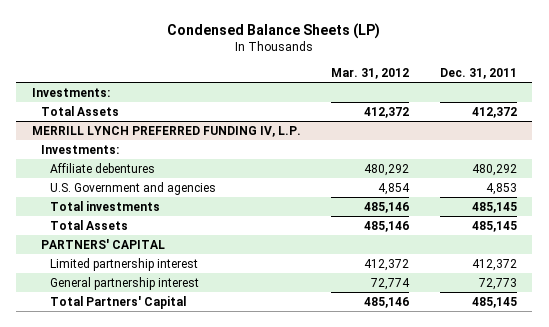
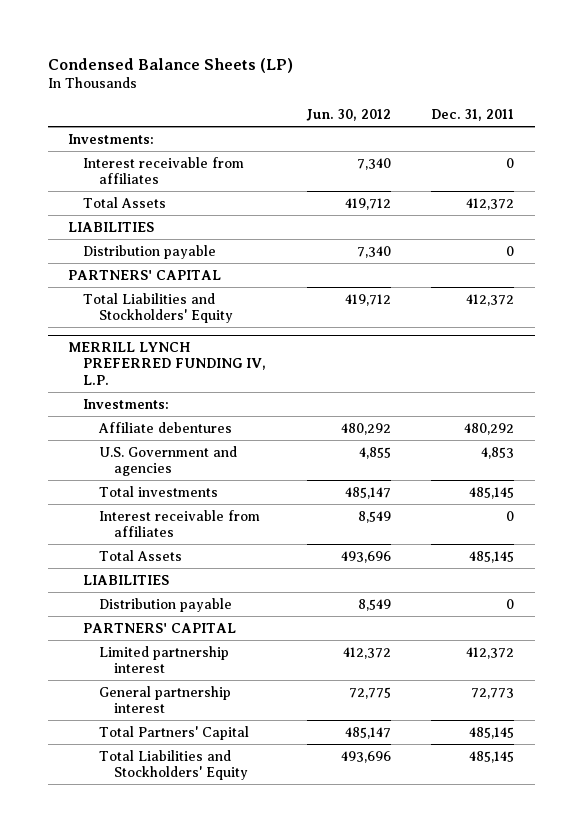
- | Mar. 31, 2012 | Dec. 31, 2011
+ | Jun. 30, 2012 | Dec. 31, 2011
+ Interest receivable from affiliates | 7,340 | 0
+ LIABILITIES
+ Distribution payable | 7,340 | 0
+ PARTNERS' CAPITAL
+ Total Liabilities and Stockholders' Equity | 419,712 | 412,372
@ MERRILL LYNCH PREFERRED FUNDING IV, L.P.
+ Interest receivable from affiliates | 8,549 | 0
+ LIABILITIES
+ Distribution payable | 8,549 | 0
+ Total Liabilities and Stockholders' Equity | 493,696 | 485,145

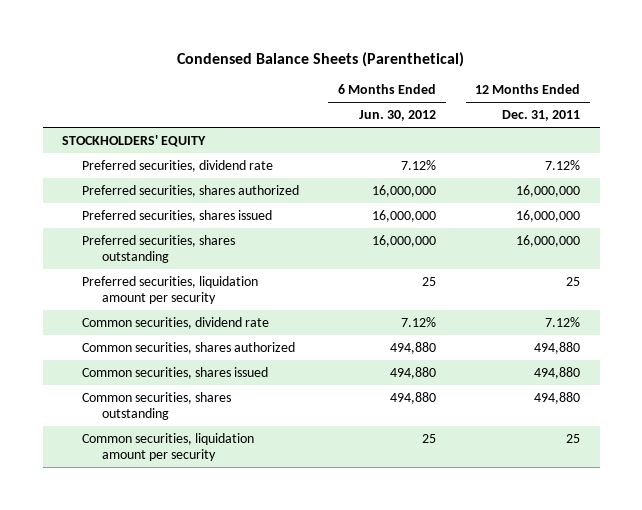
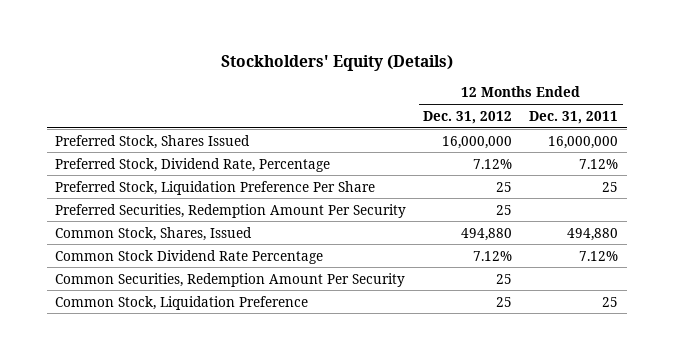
- Condensed Balance Sheets (Parenthetical)
+ Stockholders' Equity (Details)
- | 6 Months Ended Jun. 30, 2012 | 12 Months Ended Dec. 31, 2011
+ | 12 Months Ended Dec. 31, 2012 | 12 Months Ended Dec. 31, 2011
- STOCKHOLDERS' EQUITY
- Preferred securities, dividend rate | 7.12% | 7.12%
- Preferred securities, shares authorized | 16,000,000 | 16,000,000
- Preferred securities, shares issued | 16,000,000 | 16,000,000
- Preferred securities, shares outstanding | 16,000,000 | 16,000,000
- Preferred securities, liquidation amount per security | 25 | 25
- Common securities, dividend rate | 7.12% | 7.12%
- Common securities, shares authorized | 494,880 | 494,880
- Common securities, shares issued | 494,880 | 494,880
- Common securities, shares outstanding | 494,880 | 494,880
- Common securities, liquidation amount per security | 25 | 25
+ Preferred Stock, Shares Issued | 16,000,000 | 16,000,000
+ Preferred Stock, Dividend Rate, Percentage | 7.12% | 7.12%
+ Preferred Stock, Liquidation Preference Per Share | 25 | 25
+ Preferred Securities, Redemption Amount Per Security | 25 |
+ Common Stock, Shares, Issued | 494,880 | 494,880
+ Common Stock Dividend Rate Percentage | 7.12% | 7.12%
+ Common Securities, Redemption Amount Per Security | 25 |
+ Common Stock, Liquidation Preference | 25 | 25

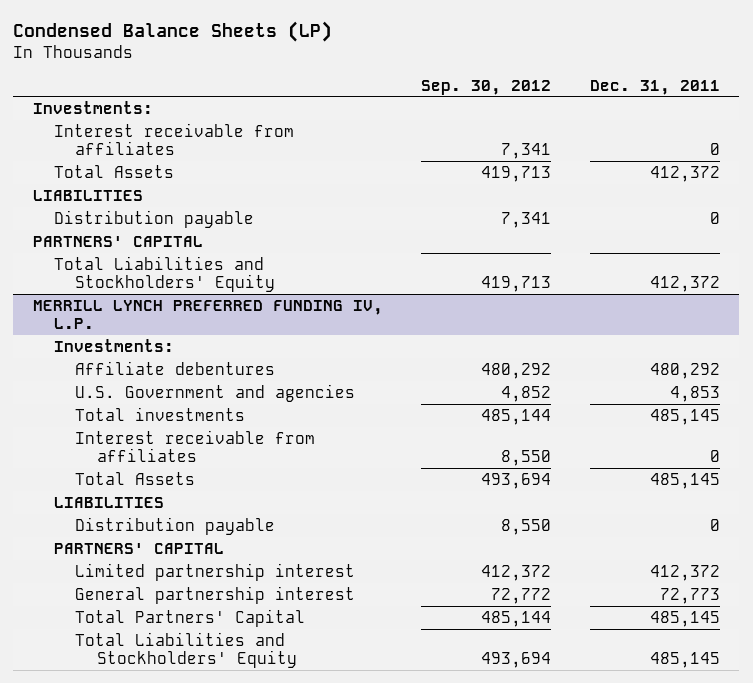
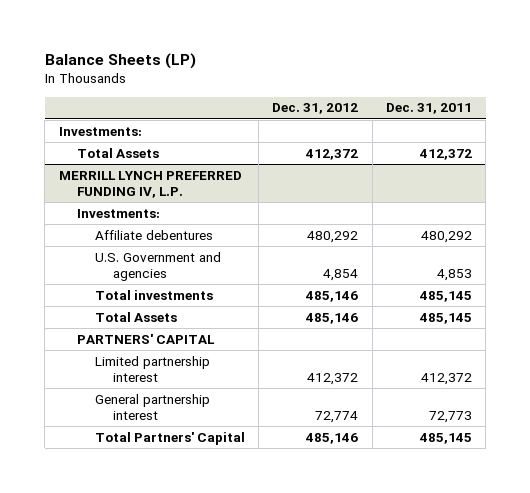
- Condensed Balance Sheets (LP)
+ Balance Sheets (LP)
- | Sep. 30, 2012 | Dec. 31, 2011
+ | Dec. 31, 2012 | Dec. 31, 2011
- Interest receivable from affiliates | 7,341 | 0
- LIABILITIES
- Distribution payable | 7,341 | 0
- PARTNERS' CAPITAL
- Total Liabilities and Stockholders' Equity | 419,713 | 412,372
@ MERRILL LYNCH PREFERRED FUNDING IV, L.P.
- Interest receivable from affiliates | 8,550 | 0
- LIABILITIES
- Distribution payable | 8,550 | 0
- Total Liabilities and Stockholders' Equity | 493,694 | 485,145

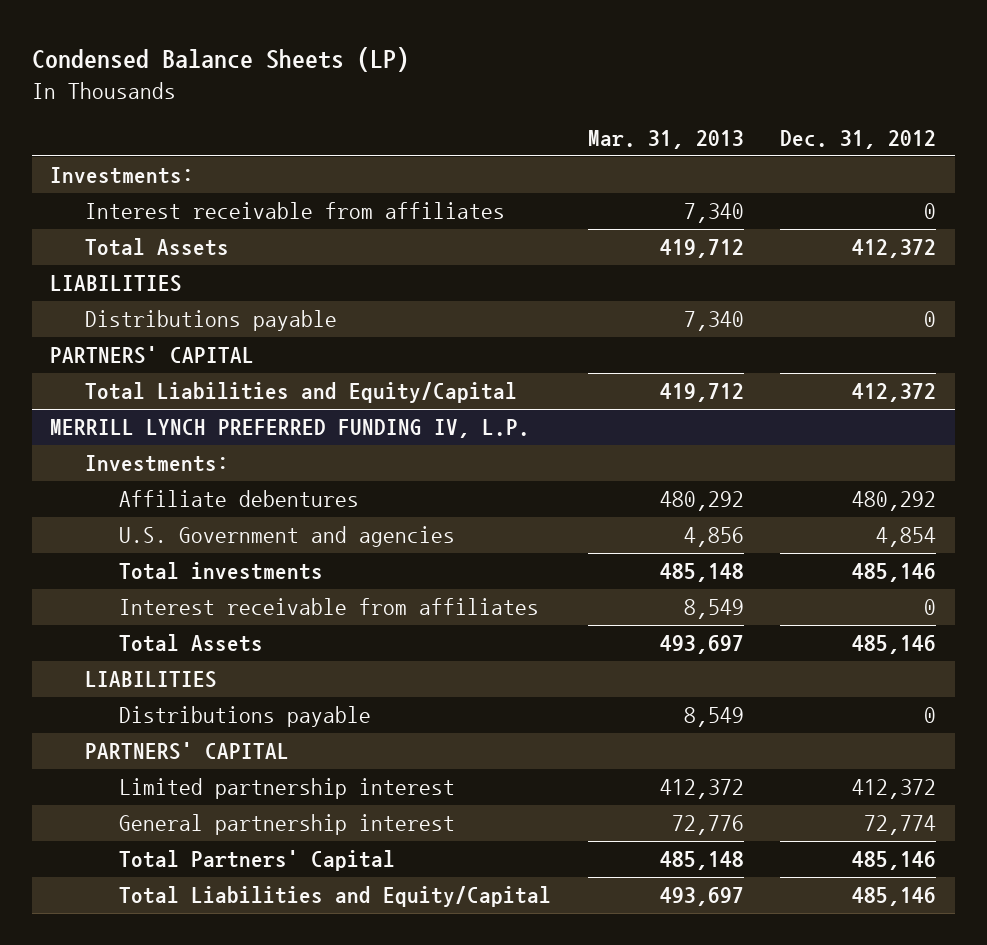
- Balance Sheets (LP)
+ Condensed Balance Sheets (LP)
- | Dec. 31, 2012 | Dec. 31, 2011
+ | Mar. 31, 2013 | Dec. 31, 2012
+ Interest receivable from affiliates | 7,340 | 0
+ LIABILITIES
+ Distributions payable | 7,340 | 0
+ PARTNERS' CAPITAL
+ Total Liabilities and Equity/Capital | 419,712 | 412,372
@ MERRILL LYNCH PREFERRED FUNDING IV, L.P.
+ Interest receivable from affiliates | 8,549 | 0
+ LIABILITIES
+ Distributions payable | 8,549 | 0
+ Total Liabilities and Equity/Capital | 493,697 | 485,146

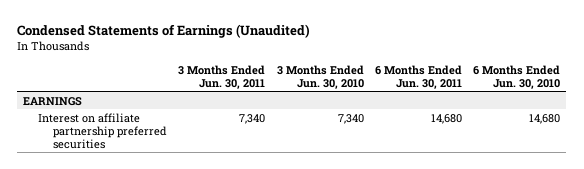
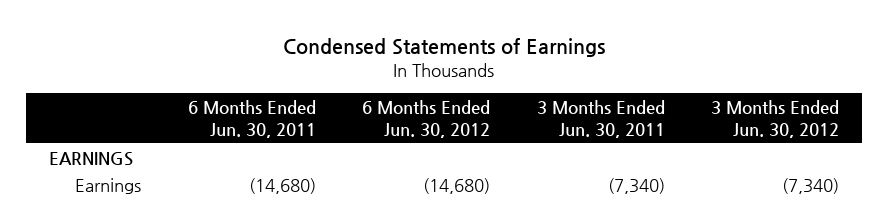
- Condensed Statements of Earnings (Unaudited)
+ Condensed Statements of Earnings
- | 3 Months Ended Jun. 30, 2011 | 3 Months Ended Jun. 30, 2010 | 6 Months Ended Jun. 30, 2011 | 6 Months Ended Jun. 30, 2010
+ | 6 Months Ended Jun. 30, 2011 | 6 Months Ended Jun. 30, 2012 | 3 Months Ended Jun. 30, 2011 | 3 Months Ended Jun. 30, 2012
- Interest on affiliate partnership preferred securities | 7,340 | 7,340 | 14,680 | 14,680
+ Earnings | (14,680) | (14,680) | (7,340) | (7,340)

